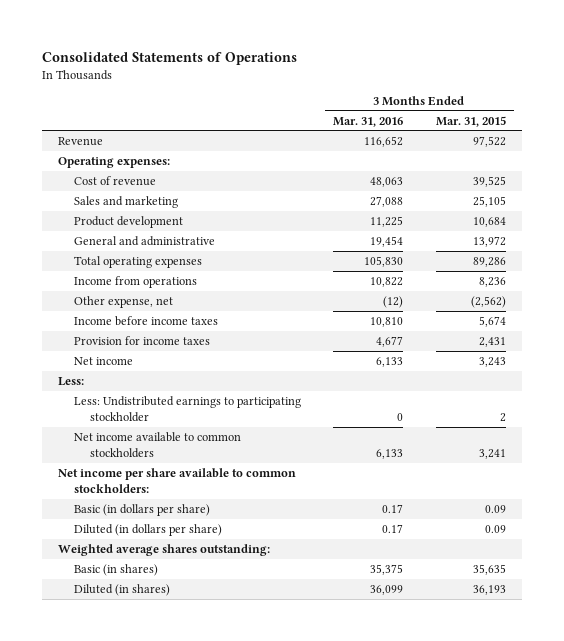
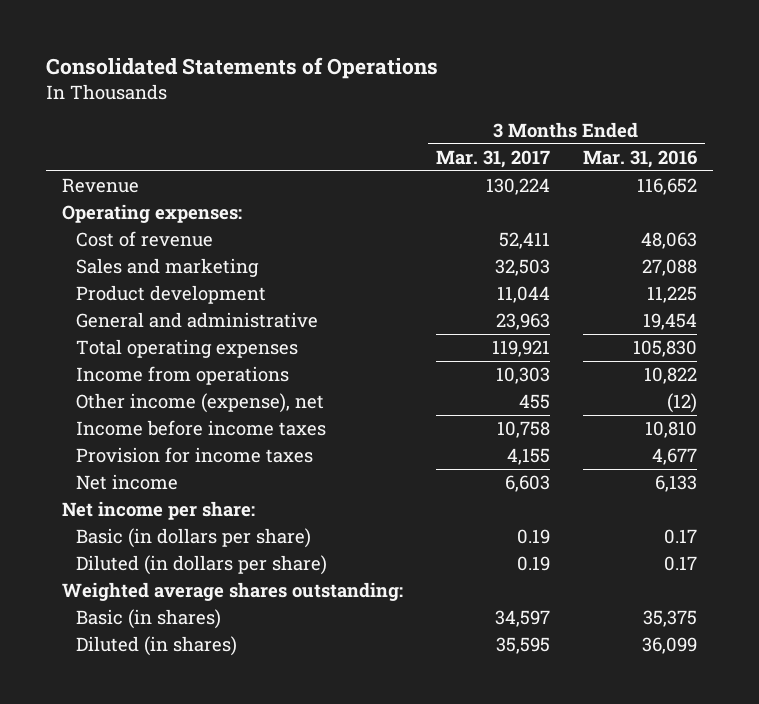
- | 3 Months Ended Mar. 31, 2016 | 3 Months Ended Mar. 31, 2015
+ | 3 Months Ended Mar. 31, 2017 | 3 Months Ended Mar. 31, 2016
- Other expense, net | (12) | (2,562)
+ Other income (expense), net | 455 | (12)
- Less:
- Less: Undistributed earnings to participating stockholder | 0 | 2
- Net income available to common stockholders | 6,133 | 3,241
- Net income per share available to common stockholders:
+ Net income per share:

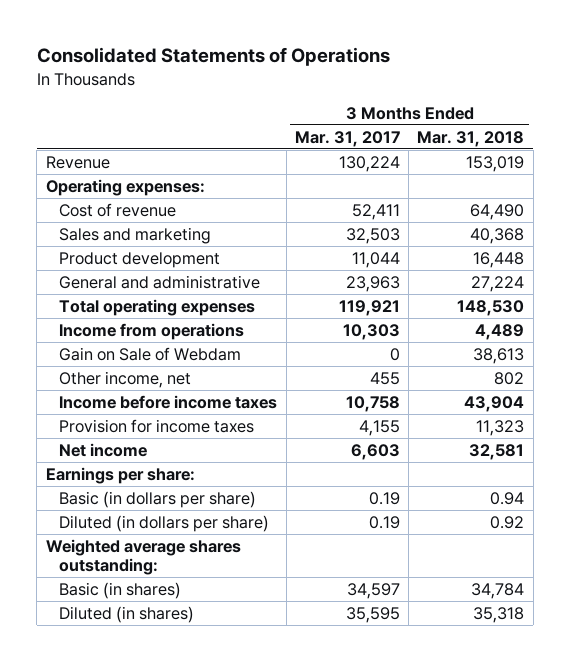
- | 3 Months Ended Mar. 31, 2017 | 3 Months Ended Mar. 31, 2016
+ | 3 Months Ended Mar. 31, 2017 | 3 Months Ended Mar. 31, 2018
- Other income (expense), net | 455 | (12)
+ Gain on Sale of Webdam | 0 | 38,613
+ Other income, net | 455 | 802
- Net income per share:
+ Earnings per share:

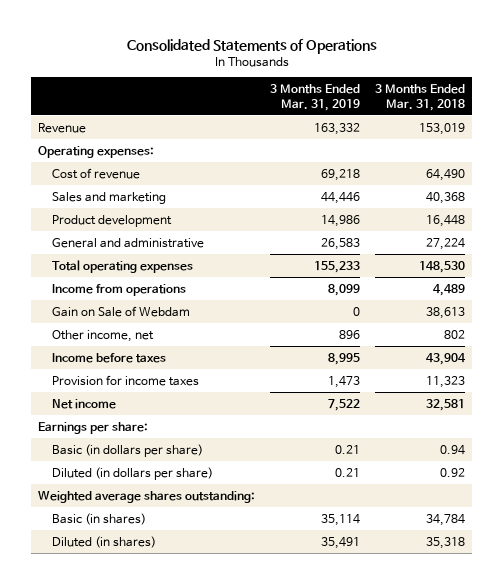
- | 3 Months Ended Mar. 31, 2017 | 3 Months Ended Mar. 31, 2018
+ | 3 Months Ended Mar. 31, 2019 | 3 Months Ended Mar. 31, 2018
- Income before income taxes | 10,758 | 43,904
+ Income before taxes | 8,995 | 43,904

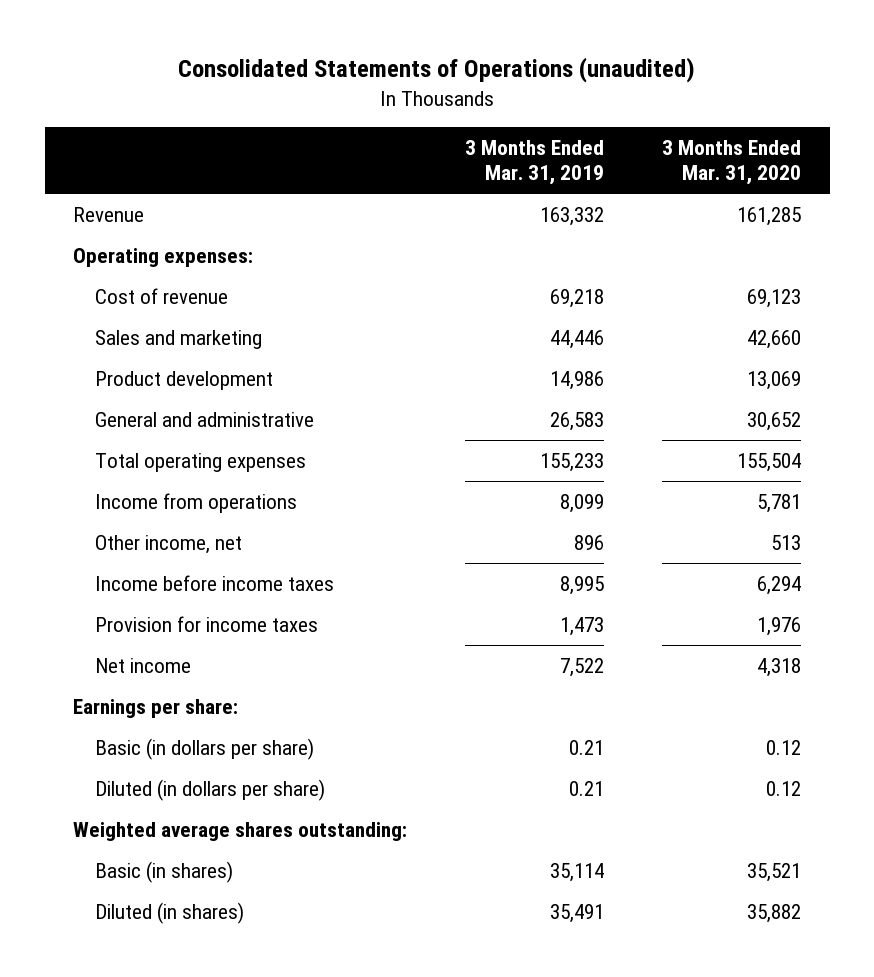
- Consolidated Statements of Operations
+ Consolidated Statements of Operations (unaudited)
- | 3 Months Ended Mar. 31, 2019 | 3 Months Ended Mar. 31, 2018
+ | 3 Months Ended Mar. 31, 2019 | 3 Months Ended Mar. 31, 2020
- Gain on Sale of Webdam | 0 | 38,613
- Income before taxes | 8,995 | 43,904
+ Income before income taxes | 8,995 | 6,294

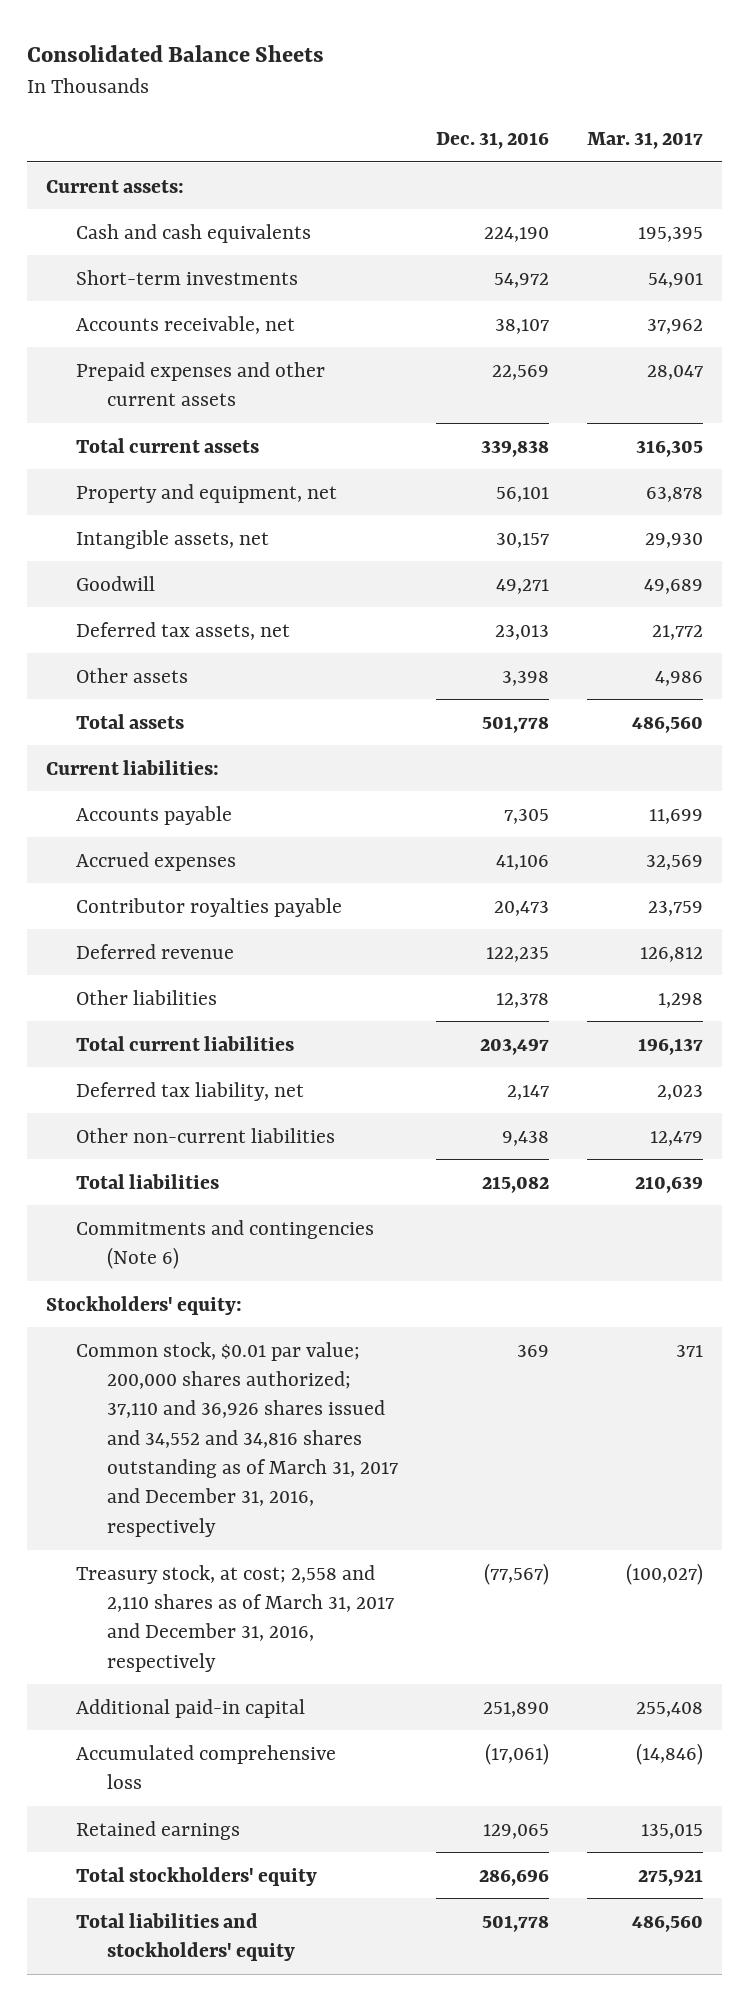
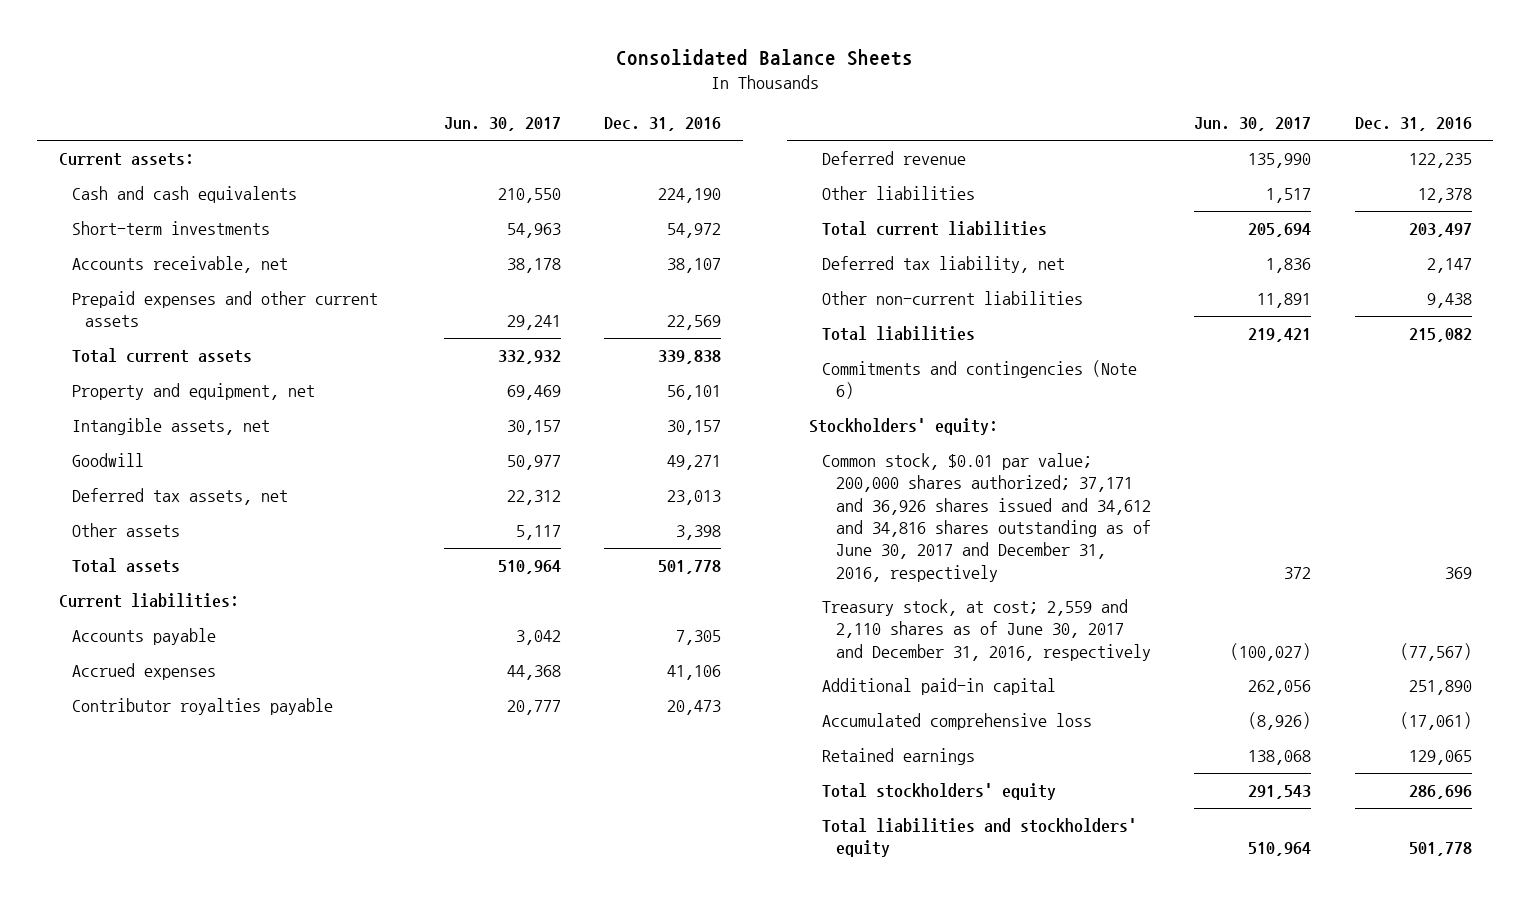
- | Dec. 31, 2016 | Mar. 31, 2017
+ | Jun. 30, 2017 | Dec. 31, 2016
- Common stock, $0.01 par value; 200,000 shares authorized; 37,110 and 36,926 shares issued and 34,552 and 34,816 shares outstanding as of March 31, 2017 and December 31, 2016, respectively | 369 | 371
- Treasury stock, at cost; 2,558 and 2,110 shares as of March 31, 2017 and December 31, 2016, respectively | (77,567) | (100,027)
+ Common stock, $0.01 par value; 200,000 shares authorized; 37,171 and 36,926 shares issued and 34,612 and 34,816 shares outstanding as of June 30, 2017 and December 31, 2016, respectively | 372 | 369
+ Treasury stock, at cost; 2,559 and 2,110 shares as of June 30, 2017 and December 31, 2016, respectively | (100,027) | (77,567)

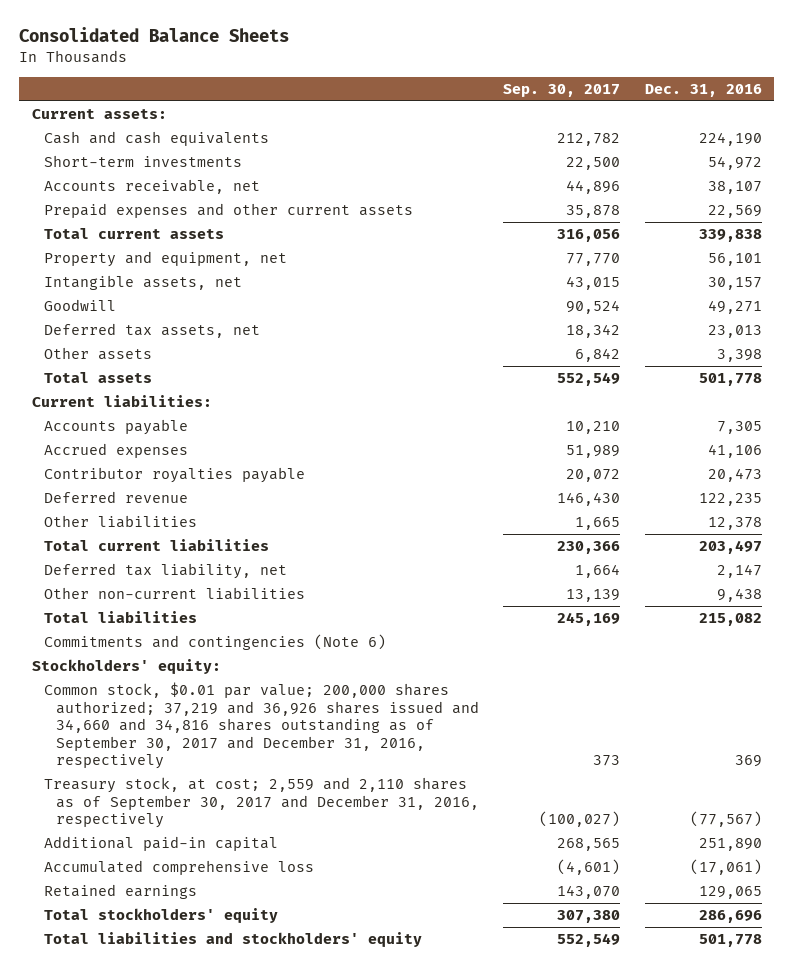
- | Jun. 30, 2017 | Dec. 31, 2016
+ | Sep. 30, 2017 | Dec. 31, 2016
- Common stock, $0.01 par value; 200,000 shares authorized; 37,171 and 36,926 shares issued and 34,612 and 34,816 shares outstanding as of June 30, 2017 and December 31, 2016, respectively | 372 | 369
- Treasury stock, at cost; 2,559 and 2,110 shares as of June 30, 2017 and December 31, 2016, respectively | (100,027) | (77,567)
+ Common stock, $0.01 par value; 200,000 shares authorized; 37,219 and 36,926 shares issued and 34,660 and 34,816 shares outstanding as of September 30, 2017 and December 31, 2016, respectively | 373 | 369
+ Treasury stock, at cost; 2,559 and 2,110 shares as of September 30, 2017 and December 31, 2016, respectively | (100,027) | (77,567)

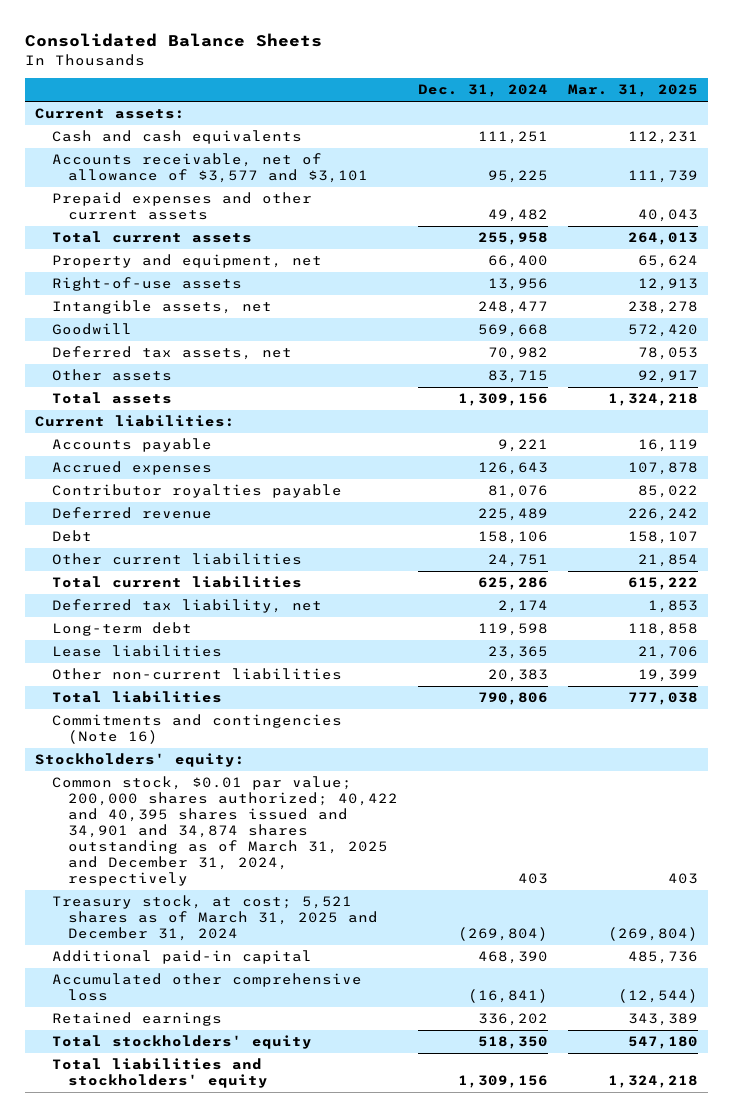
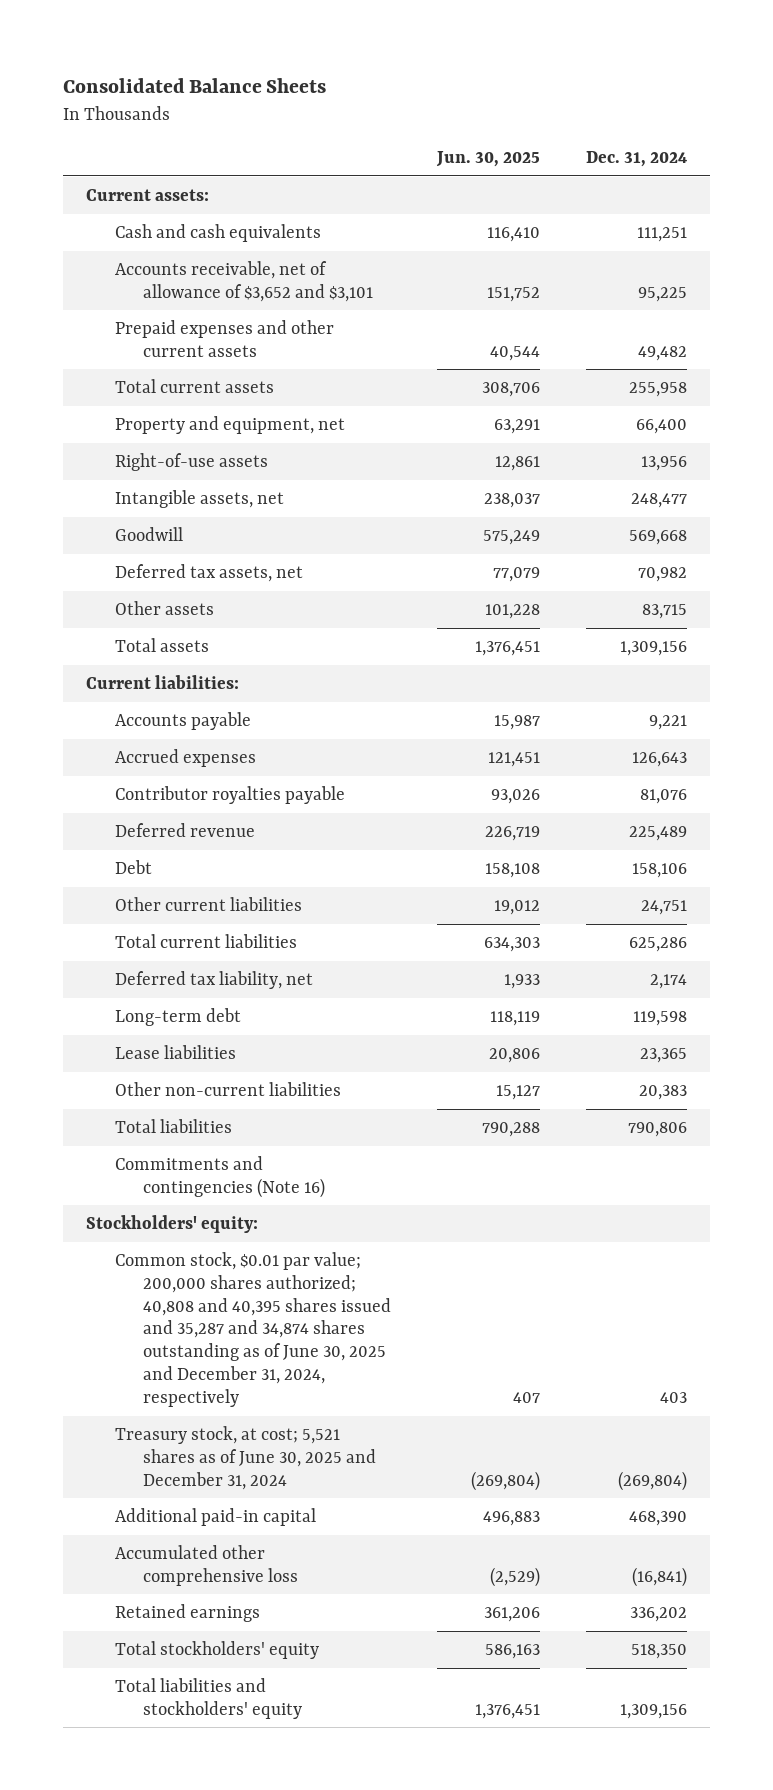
- | Dec. 31, 2024 | Mar. 31, 2025
+ | Jun. 30, 2025 | Dec. 31, 2024
- Accounts receivable, net of allowance of $3,577 and $3,101 | 95,225 | 111,739
+ Accounts receivable, net of allowance of $3,652 and $3,101 | 151,752 | 95,225
- Common stock, $0.01 par value; 200,000 shares authorized; 40,422 and 40,395 shares issued and 34,901 and 34,874 shares outstanding as of March 31, 2025 and December 31, 2024, respectively | 403 | 403
- Treasury stock, at cost; 5,521 shares as of March 31, 2025 and December 31, 2024 | (269,804) | (269,804)
+ Common stock, $0.01 par value; 200,000 shares authorized; 40,808 and 40,395 shares issued and 35,287 and 34,874 shares outstanding as of June 30, 2025 and December 31, 2024, respectively | 407 | 403
+ Treasury stock, at cost; 5,521 shares as of June 30, 2025 and December 31, 2024 | (269,804) | (269,804)

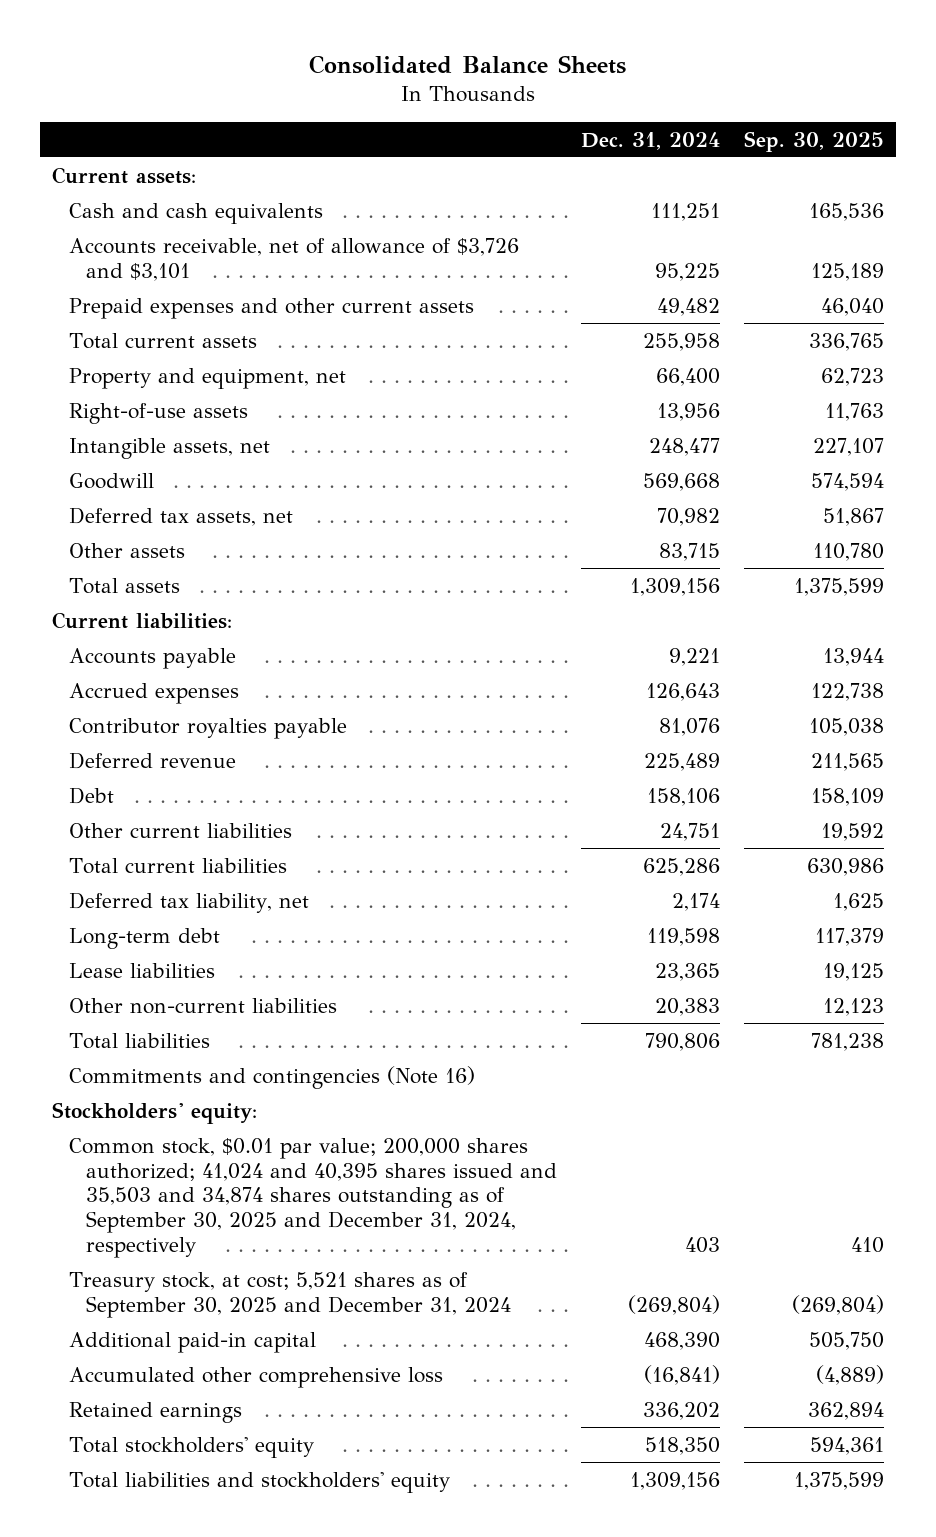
- | Jun. 30, 2025 | Dec. 31, 2024
+ | Dec. 31, 2024 | Sep. 30, 2025
- Accounts receivable, net of allowance of $3,652 and $3,101 | 151,752 | 95,225
+ Accounts receivable, net of allowance of $3,726 and $3,101 | 95,225 | 125,189
- Common stock, $0.01 par value; 200,000 shares authorized; 40,808 and 40,395 shares issued and 35,287 and 34,874 shares outstanding as of June 30, 2025 and December 31, 2024, respectively | 407 | 403
- Treasury stock, at cost; 5,521 shares as of June 30, 2025 and December 31, 2024 | (269,804) | (269,804)
+ Common stock, $0.01 par value; 200,000 shares authorized; 41,024 and 40,395 shares issued and 35,503 and 34,874 shares outstanding as of September 30, 2025 and December 31, 2024, respectively | 403 | 410
+ Treasury stock, at cost; 5,521 shares as of September 30, 2025 and December 31, 2024 | (269,804) | (269,804)

